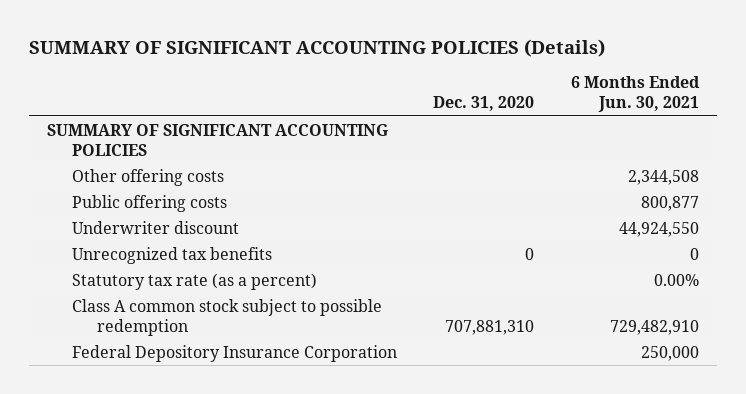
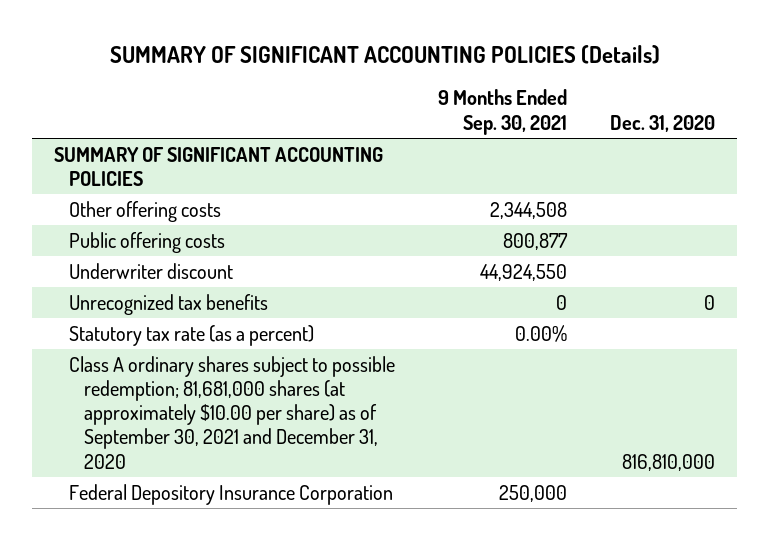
- | Dec. 31, 2020 | 6 Months Ended Jun. 30, 2021
+ | 9 Months Ended Sep. 30, 2021 | Dec. 31, 2020
- Class A common stock subject to possible redemption | 707,881,310 | 729,482,910
+ Class A ordinary shares subject to possible redemption; 81,681,000 shares (at approximately $10.00 per share) as of September 30, 2021 and December 31, 2020 | | 816,810,000

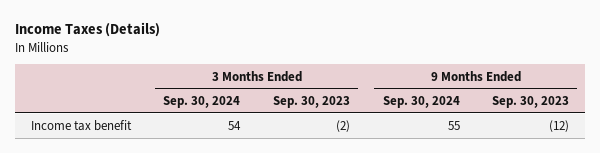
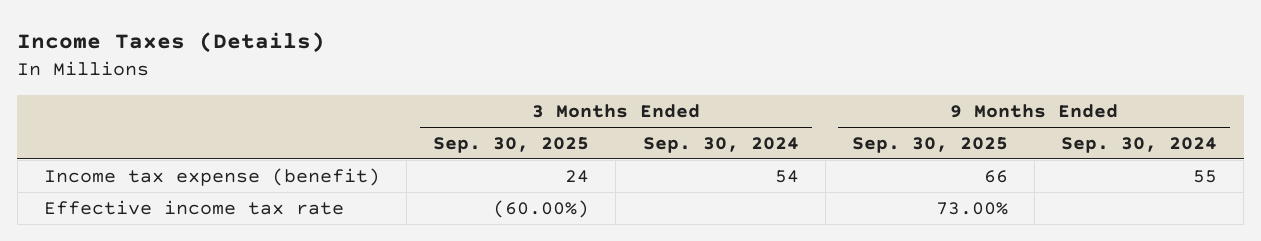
- | 3 Months Ended Sep. 30, 2024 | 3 Months Ended Sep. 30, 2023 | 9 Months Ended Sep. 30, 2024 | 9 Months Ended Sep. 30, 2023
+ | 3 Months Ended Sep. 30, 2025 | 3 Months Ended Sep. 30, 2024 | 9 Months Ended Sep. 30, 2025 | 9 Months Ended Sep. 30, 2024
- Income tax benefit | 54 | (2) | 55 | (12)
+ Income tax expense (benefit) | 24 | 54 | 66 | 55
+ Effective income tax rate | (60.00%) | | 73.00% |

